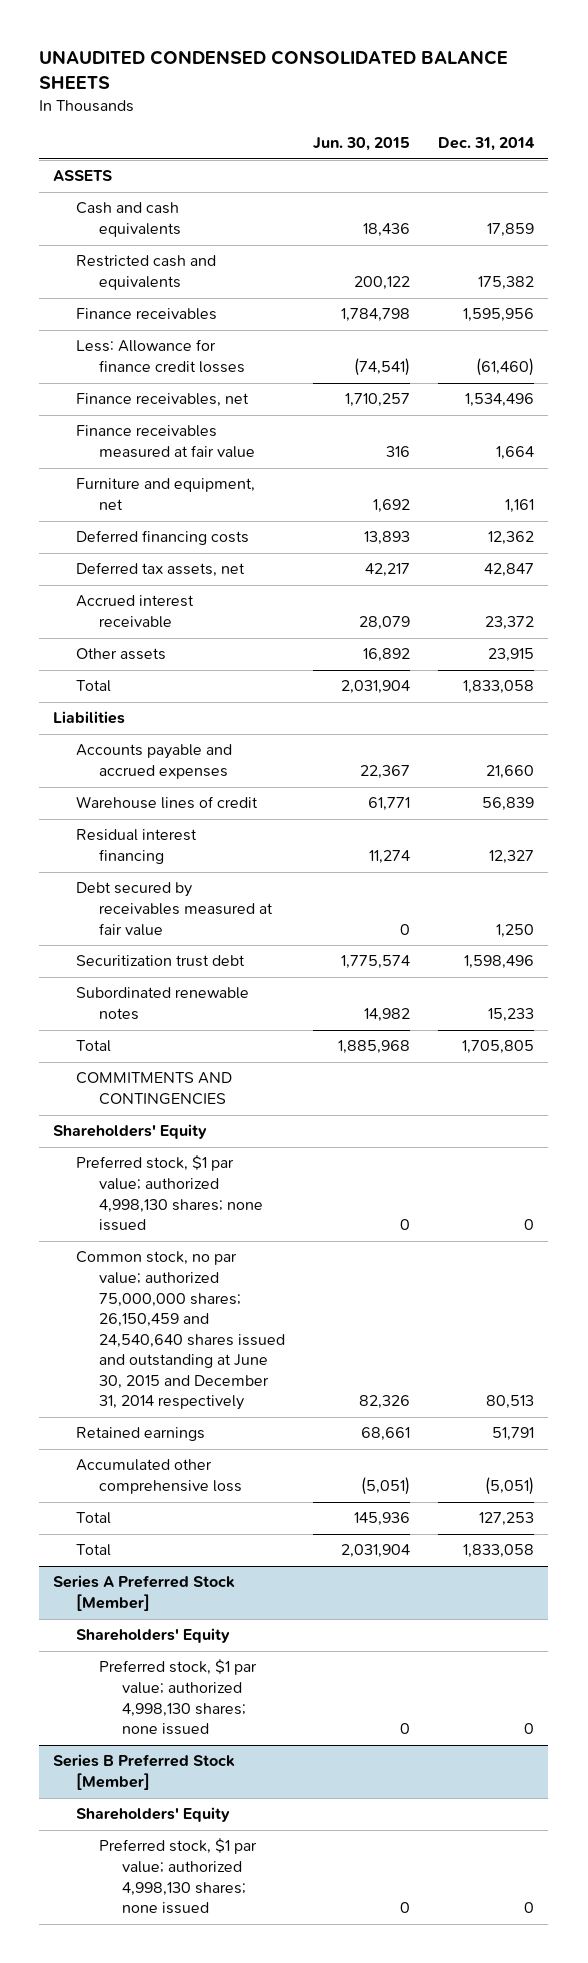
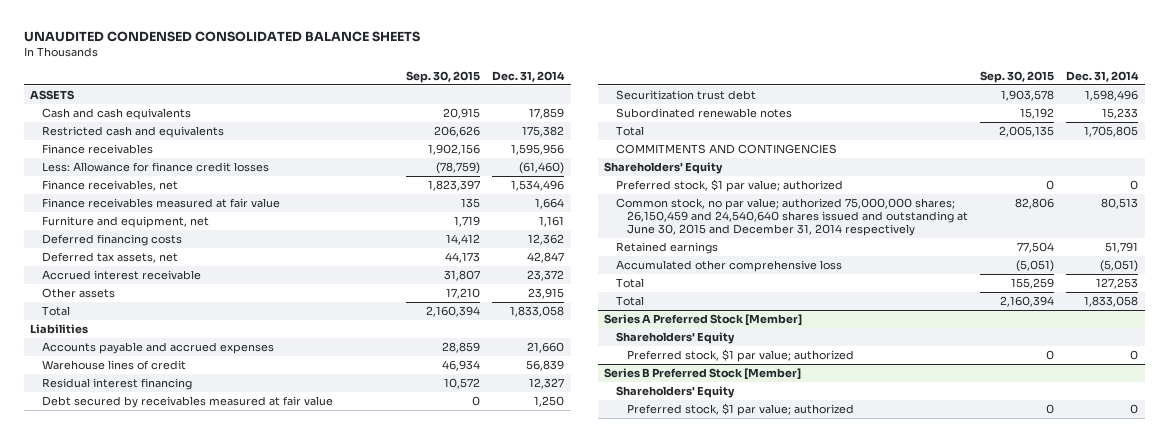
- | Jun. 30, 2015 | Dec. 31, 2014
+ | Sep. 30, 2015 | Dec. 31, 2014
- Preferred stock, $1 par value; authorized 4,998,130 shares; none issued | 0 | 0
+ Preferred stock, $1 par value; authorized | 0 | 0
@ Series A Preferred Stock [Member]
- Preferred stock, $1 par value; authorized 4,998,130 shares; none issued | 0 | 0
+ Preferred stock, $1 par value; authorized | 0 | 0
@ Series B Preferred Stock [Member]
- Preferred stock, $1 par value; authorized 4,998,130 shares; none issued | 0 | 0
+ Preferred stock, $1 par value; authorized | 0 | 0

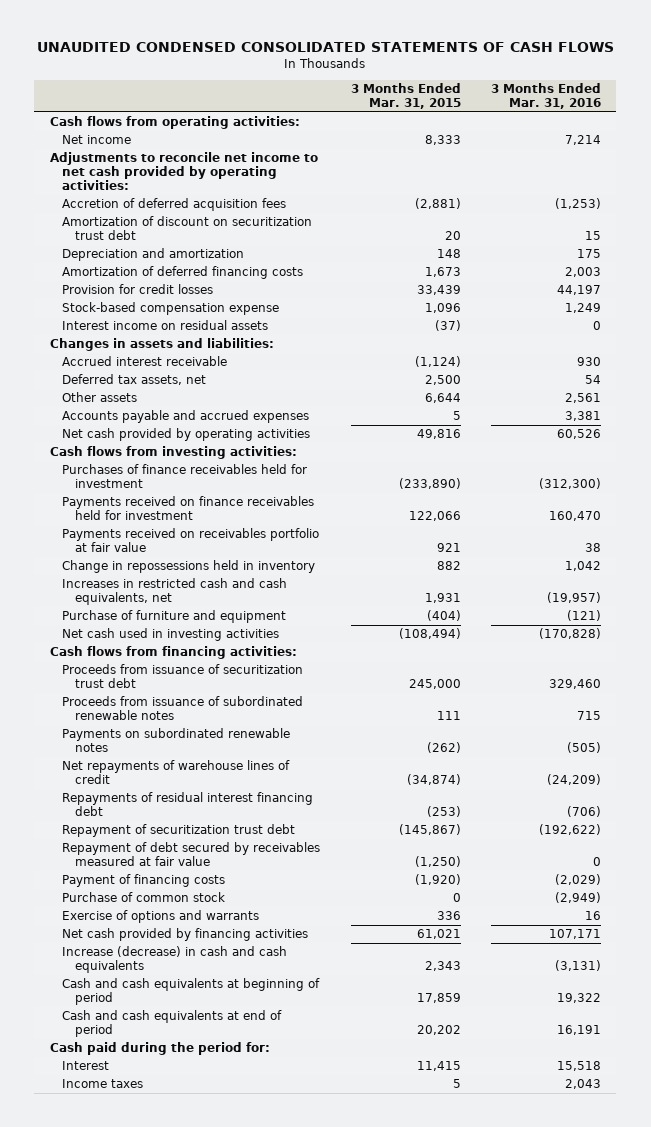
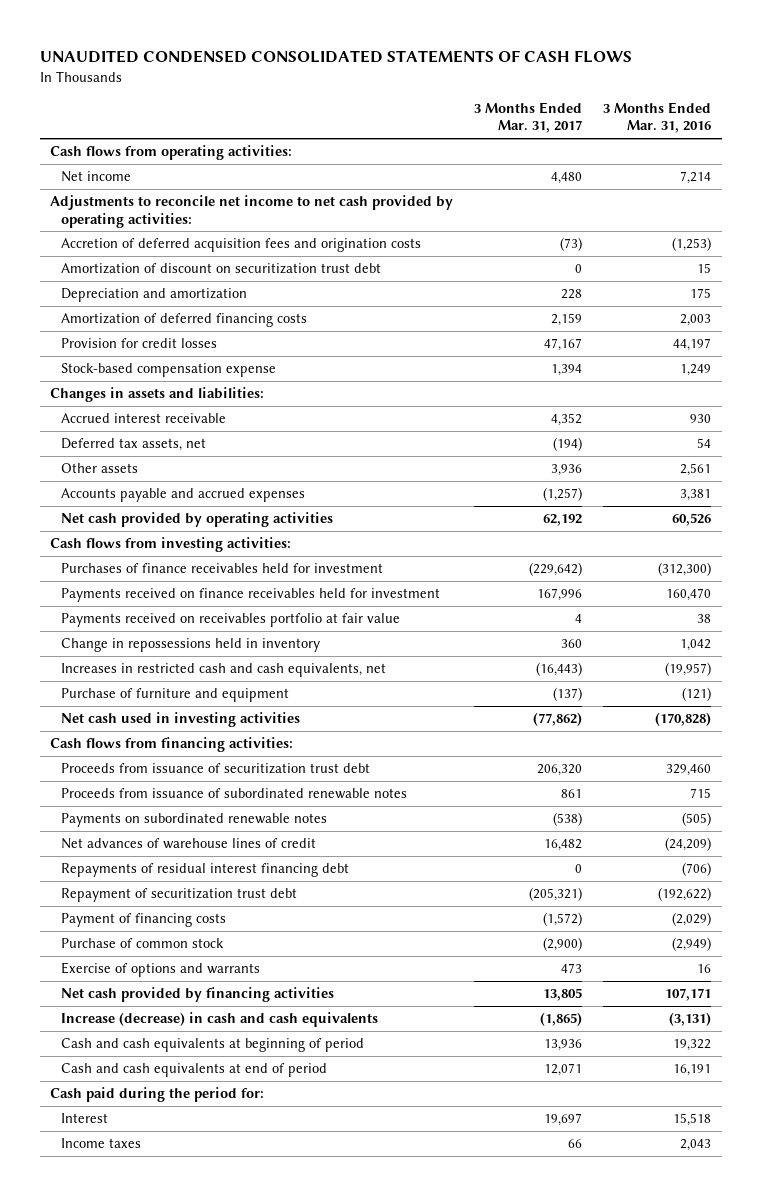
- | 3 Months Ended Mar. 31, 2015 | 3 Months Ended Mar. 31, 2016
+ | 3 Months Ended Mar. 31, 2017 | 3 Months Ended Mar. 31, 2016
- Accretion of deferred acquisition fees | (2,881) | (1,253)
+ Accretion of deferred acquisition fees and origination costs | (73) | (1,253)
- Interest income on residual assets | (37) | 0
- Net repayments of warehouse lines of credit | (34,874) | (24,209)
+ Net advances of warehouse lines of credit | 16,482 | (24,209)
- Repayment of debt secured by receivables measured at fair value | (1,250) | 0

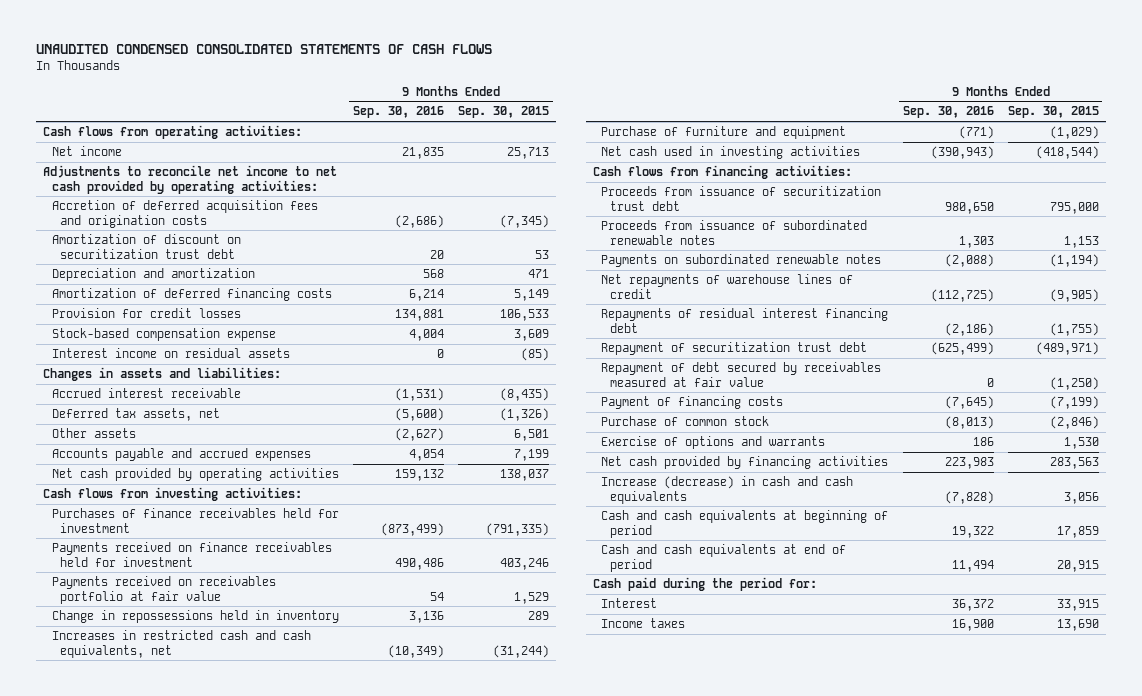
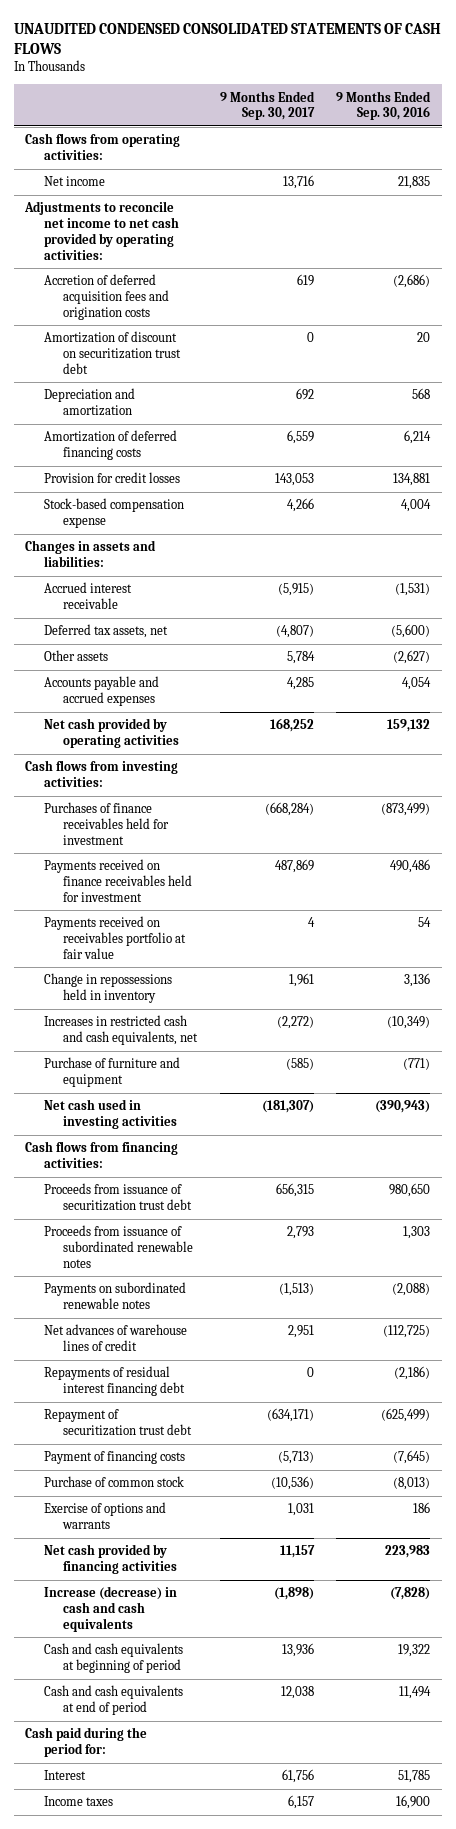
- | 9 Months Ended Sep. 30, 2016 | 9 Months Ended Sep. 30, 2015
+ | 9 Months Ended Sep. 30, 2017 | 9 Months Ended Sep. 30, 2016
- Interest income on residual assets | 0 | (85)
- Net repayments of warehouse lines of credit | (112,725) | (9,905)
+ Net advances of warehouse lines of credit | 2,951 | (112,725)
- Repayment of debt secured by receivables measured at fair value | 0 | (1,250)
- Interest | 36,372 | 33,915
+ Interest | 61,756 | 51,785

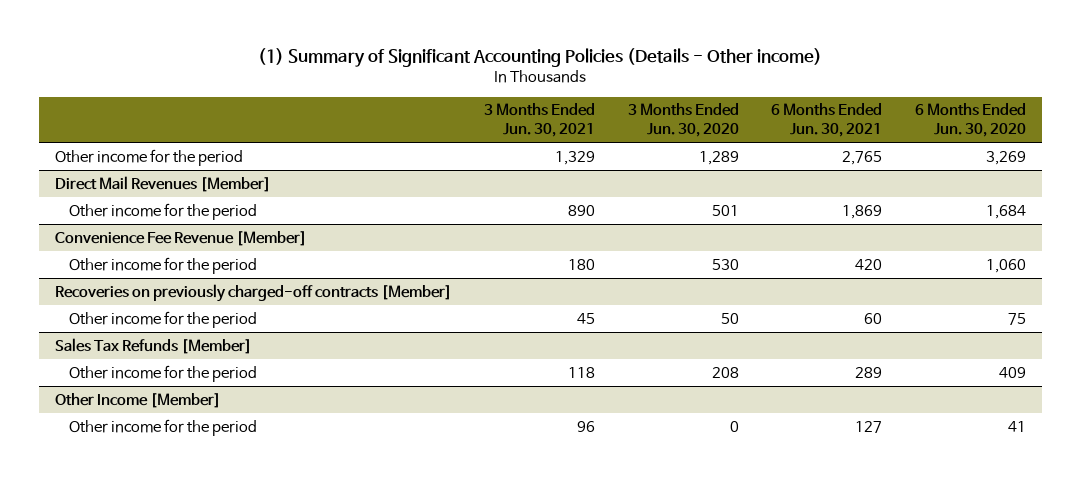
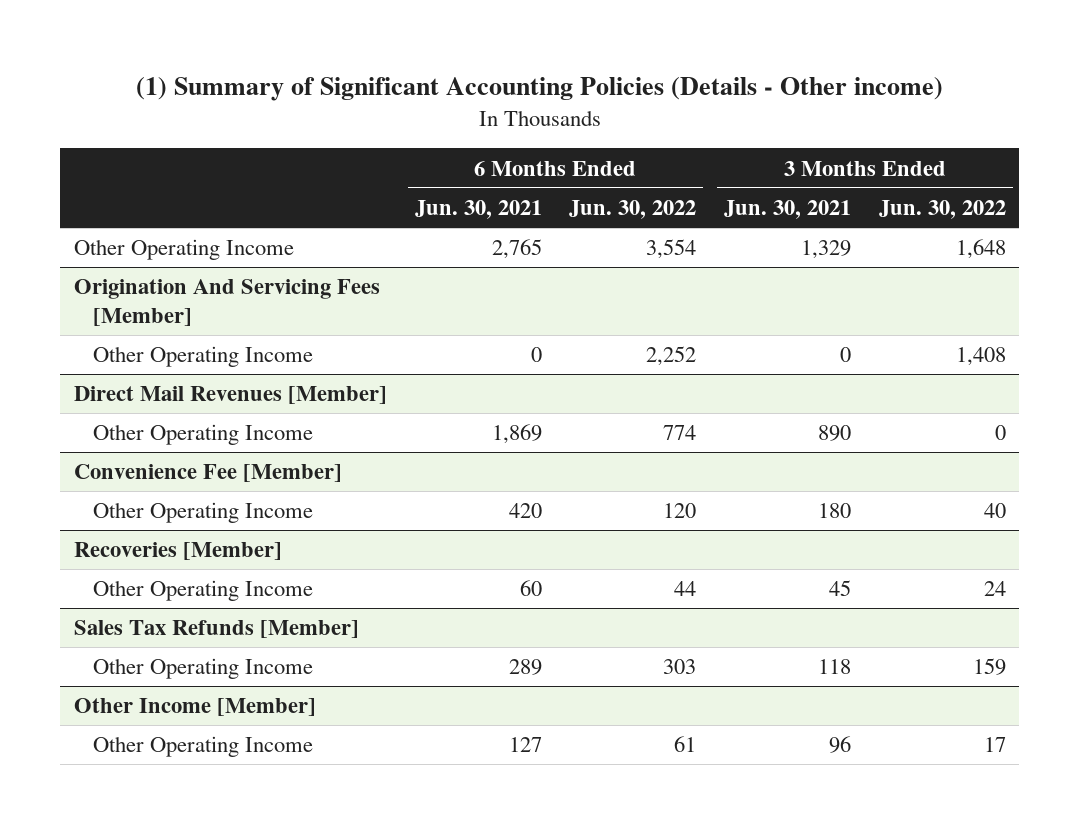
- | 3 Months Ended Jun. 30, 2021 | 3 Months Ended Jun. 30, 2020 | 6 Months Ended Jun. 30, 2021 | 6 Months Ended Jun. 30, 2020
+ | 6 Months Ended Jun. 30, 2021 | 6 Months Ended Jun. 30, 2022 | 3 Months Ended Jun. 30, 2021 | 3 Months Ended Jun. 30, 2022
- Other income for the period | 1,329 | 1,289 | 2,765 | 3,269
+ Other Operating Income | 2,765 | 3,554 | 1,329 | 1,648
+ Origination And Servicing Fees [Member]
+ Other Operating Income | 0 | 2,252 | 0 | 1,408
@ Direct Mail Revenues [Member]
- Other income for the period | 890 | 501 | 1,869 | 1,684
- Convenience Fee Revenue [Member]
- Other income for the period | 180 | 530 | 420 | 1,060
- Recoveries on previously charged-off contracts [Member]
- Other income for the period | 45 | 50 | 60 | 75
@ Direct Mail Revenues [Member]
+ Other Operating Income | 1,869 | 774 | 890 | 0
+ Convenience Fee [Member]
+ Other Operating Income | 420 | 120 | 180 | 40
+ Recoveries [Member]
+ Other Operating Income | 60 | 44 | 45 | 24
@ Sales Tax Refunds [Member]
- Other income for the period | 118 | 208 | 289 | 409
+ Other Operating Income | 289 | 303 | 118 | 159
@ Other Income [Member]
- Other income for the period | 96 | 0 | 127 | 41
+ Other Operating Income | 127 | 61 | 96 | 17

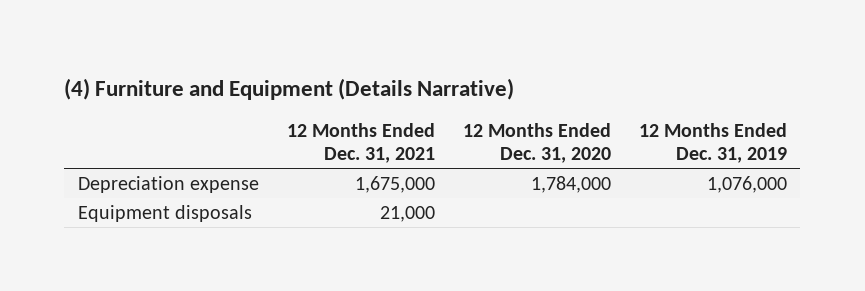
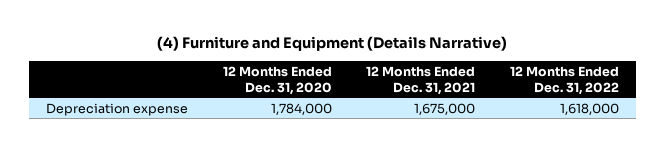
- | 12 Months Ended Dec. 31, 2021 | 12 Months Ended Dec. 31, 2020 | 12 Months Ended Dec. 31, 2019
+ | 12 Months Ended Dec. 31, 2020 | 12 Months Ended Dec. 31, 2021 | 12 Months Ended Dec. 31, 2022
- Equipment disposals | 21,000 | |

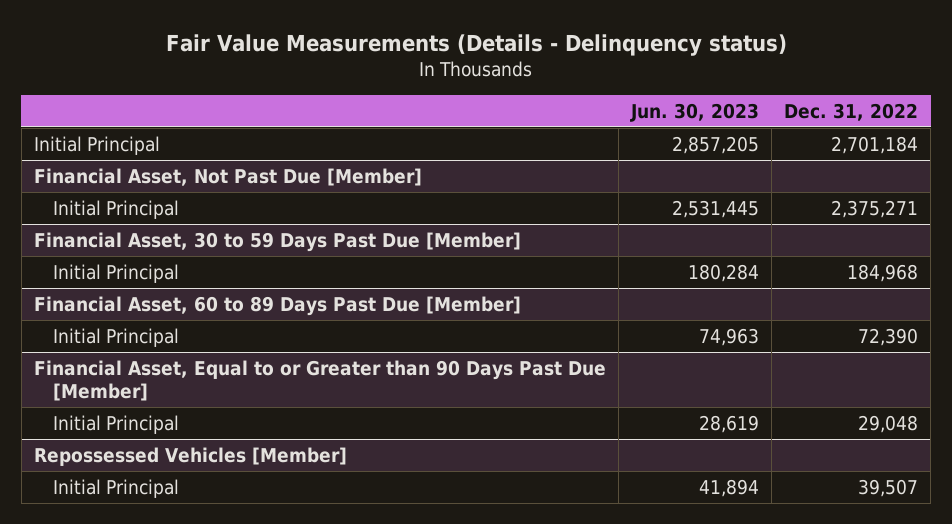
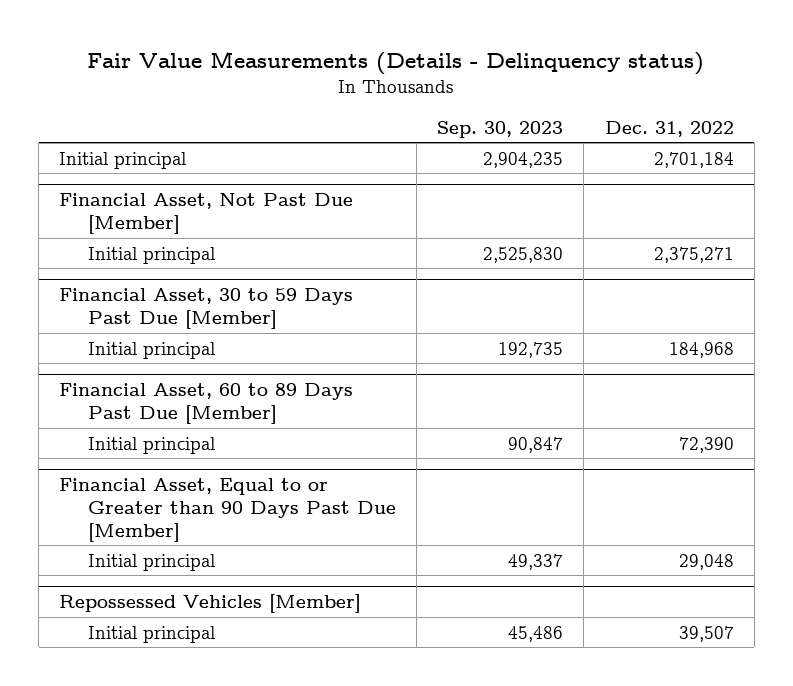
- | Jun. 30, 2023 | Dec. 31, 2022
+ | Sep. 30, 2023 | Dec. 31, 2022
- Initial Principal | 2,857,205 | 2,701,184
+ Initial principal | 2,904,235 | 2,701,184
@ Financial Asset, Not Past Due [Member]
- Initial Principal | 2,531,445 | 2,375,271
+ Initial principal | 2,525,830 | 2,375,271
@ Financial Asset, 30 to 59 Days Past Due [Member]
- Initial Principal | 180,284 | 184,968
+ Initial principal | 192,735 | 184,968
@ Financial Asset, 60 to 89 Days Past Due [Member]
- Initial Principal | 74,963 | 72,390
+ Initial principal | 90,847 | 72,390
@ Financial Asset, Equal to or Greater than 90 Days Past Due [Member]
- Initial Principal | 28,619 | 29,048
+ Initial principal | 49,337 | 29,048
@ Repossessed Vehicles [Member]
- Initial Principal | 41,894 | 39,507
+ Initial principal | 45,486 | 39,507

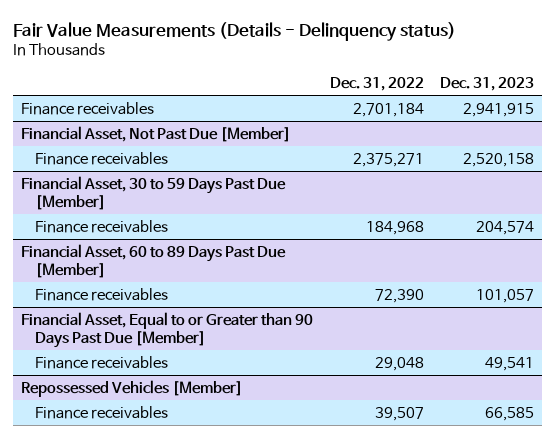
- | Sep. 30, 2023 | Dec. 31, 2022
+ | Dec. 31, 2022 | Dec. 31, 2023
- Initial principal | 2,904,235 | 2,701,184
+ Finance receivables | 2,701,184 | 2,941,915
@ Financial Asset, Not Past Due [Member]
- Initial principal | 2,525,830 | 2,375,271
+ Finance receivables | 2,375,271 | 2,520,158
@ Financial Asset, 30 to 59 Days Past Due [Member]
- Initial principal | 192,735 | 184,968
+ Finance receivables | 184,968 | 204,574
@ Financial Asset, 60 to 89 Days Past Due [Member]
- Initial principal | 90,847 | 72,390
+ Finance receivables | 72,390 | 101,057
@ Financial Asset, Equal to or Greater than 90 Days Past Due [Member]
- Initial principal | 49,337 | 29,048
+ Finance receivables | 29,048 | 49,541
@ Repossessed Vehicles [Member]
- Initial principal | 45,486 | 39,507
+ Finance receivables | 39,507 | 66,585

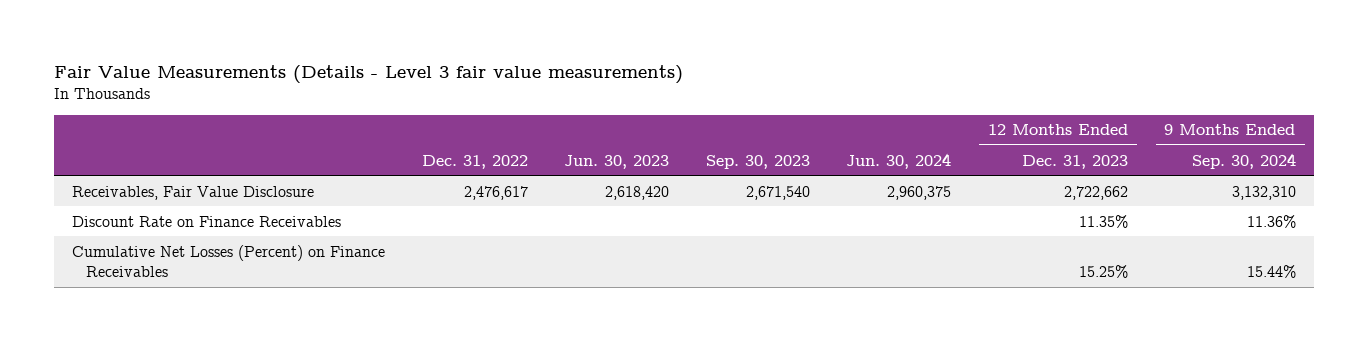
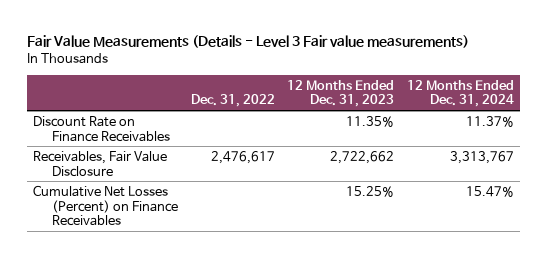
- Fair Value Measurements (Details - Level 3 fair value measurements)
+ Fair Value Measurements (Details - Level 3 Fair value measurements)
- | Dec. 31, 2022 | Jun. 30, 2023 | Sep. 30, 2023 | Jun. 30, 2024 | 12 Months Ended Dec. 31, 2023 | 9 Months Ended Sep. 30, 2024
+ | Dec. 31, 2022 | 12 Months Ended Dec. 31, 2023 | 12 Months Ended Dec. 31, 2024
moved down: Receivables, Fair Value Disclosure | 2,476,617 | 2,722,662 | 3,313,767

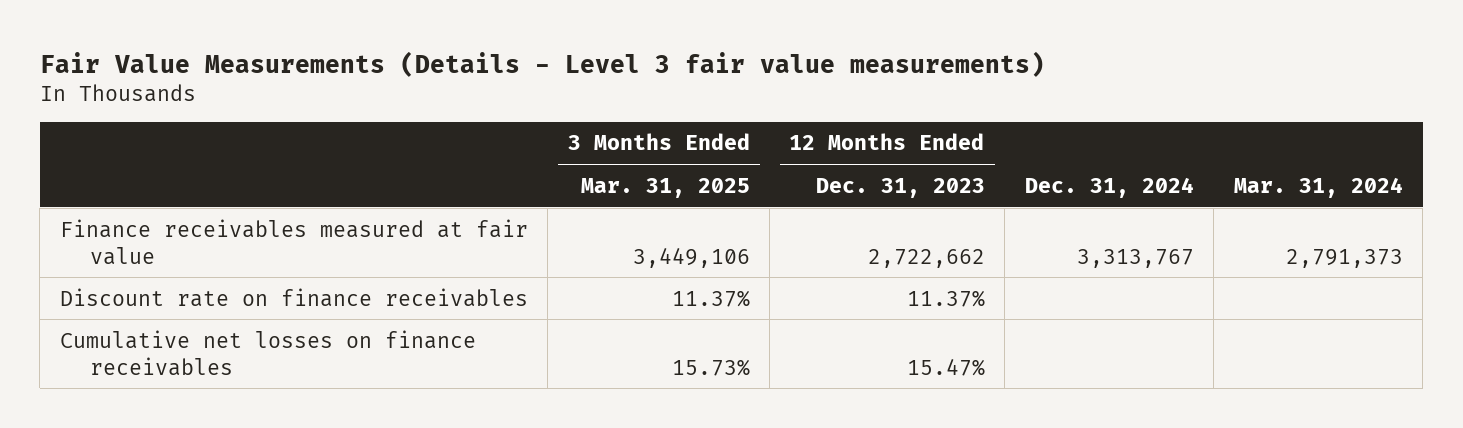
- Fair Value Measurements (Details - Level 3 Fair value measurements)
+ Fair Value Measurements (Details - Level 3 fair value measurements)
- | Dec. 31, 2022 | 12 Months Ended Dec. 31, 2023 | 12 Months Ended Dec. 31, 2024
+ | 3 Months Ended Mar. 31, 2025 | 12 Months Ended Dec. 31, 2023 | Dec. 31, 2024 | Mar. 31, 2024
- Discount Rate on Finance Receivables | | 11.35% | 11.37%
- Receivables, Fair Value Disclosure | 2,476,617 | 2,722,662 | 3,313,767
- Cumulative Net Losses (Percent) on Finance Receivables | | 15.25% | 15.47%
+ Finance receivables measured at fair value | 3,449,106 | 2,722,662 | 3,313,767 | 2,791,373
+ Discount rate on finance receivables | 11.37% | 11.37% | |
+ Cumulative net losses on finance receivables | 15.73% | 15.47% | |

